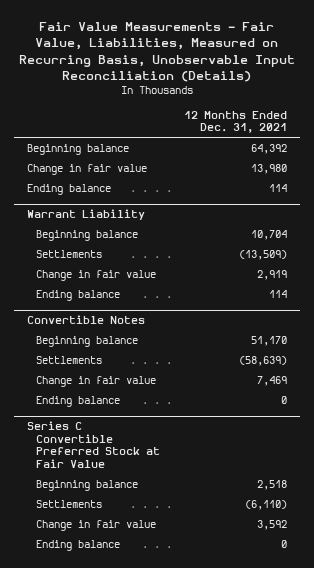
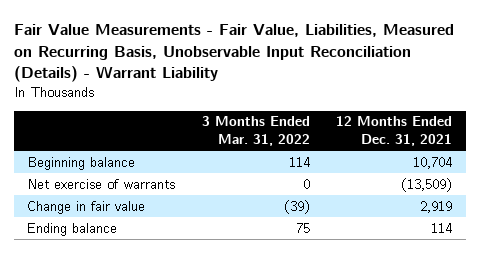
- Fair Value Measurements - Fair Value, Liabilities, Measured on Recurring Basis, Unobservable Input Reconciliation (Details)
+ Fair Value Measurements - Fair Value, Liabilities, Measured on Recurring Basis, Unobservable Input Reconciliation (Details) - Warrant Liability
- | 12 Months Ended Dec. 31, 2021
+ | 3 Months Ended Mar. 31, 2022 | 12 Months Ended Dec. 31, 2021
- Beginning balance | 64,392
- Change in fair value | 13,980
- Ending balance | 114
- Warrant Liability
- Settlements | (13,509)
+ Net exercise of warrants | 0 | (13,509)
- Convertible Notes
- Beginning balance | 51,170
- Settlements | (58,639)
- Change in fair value | 7,469
- Ending balance | 0
- Series C Convertible Preferred Stock at Fair Value
- Beginning balance | 2,518
- Settlements | (6,110)
- Change in fair value | 3,592
- Ending balance | 0

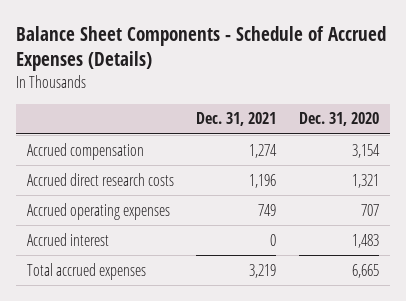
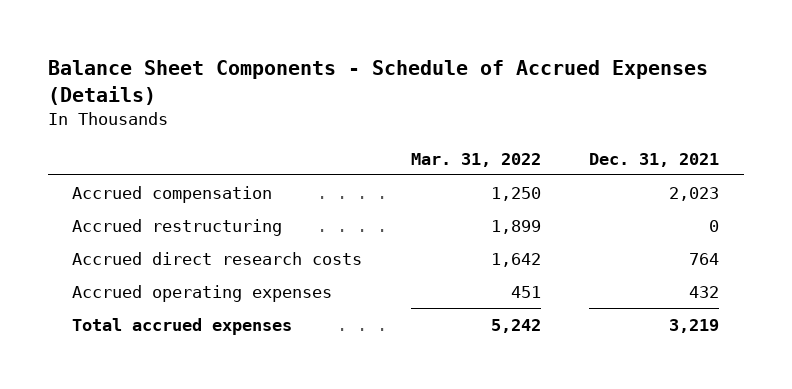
- | Dec. 31, 2021 | Dec. 31, 2020
+ | Mar. 31, 2022 | Dec. 31, 2021
- Accrued compensation | 1,274 | 3,154
- Accrued direct research costs | 1,196 | 1,321
- Accrued operating expenses | 749 | 707
- Accrued interest | 0 | 1,483
+ Accrued compensation | 1,250 | 2,023
+ Accrued restructuring | 1,899 | 0
+ Accrued direct research costs | 1,642 | 764
+ Accrued operating expenses | 451 | 432

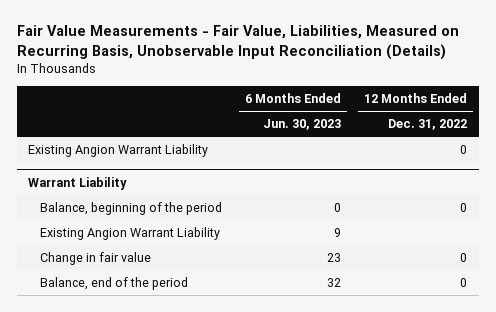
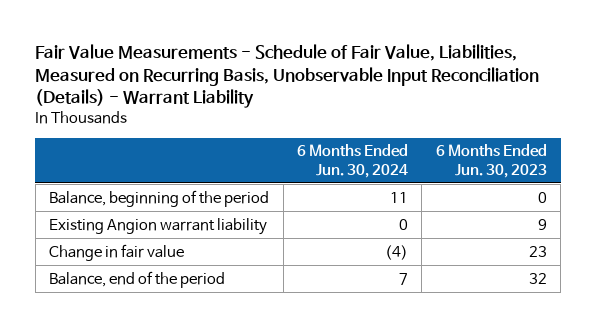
- Fair Value Measurements - Fair Value, Liabilities, Measured on Recurring Basis, Unobservable Input Reconciliation (Details)
+ Fair Value Measurements - Schedule of Fair Value, Liabilities, Measured on Recurring Basis, Unobservable Input Reconciliation (Details) - Warrant Liability
- | 6 Months Ended Jun. 30, 2023 | 12 Months Ended Dec. 31, 2022
+ | 6 Months Ended Jun. 30, 2024 | 6 Months Ended Jun. 30, 2023
- Existing Angion Warrant Liability | | 0
- Warrant Liability
- Existing Angion Warrant Liability | 9 |
+ Existing Angion warrant liability | 0 | 9

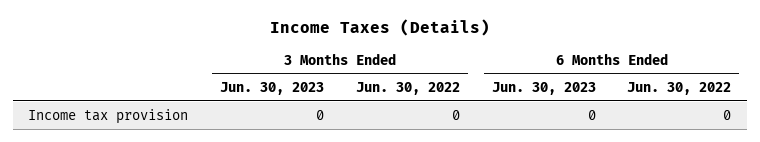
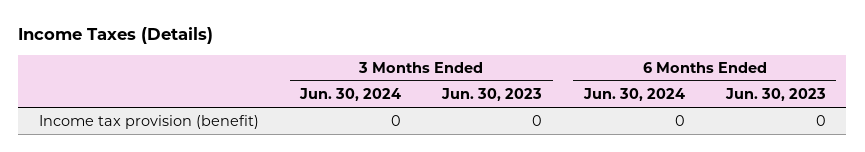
- | 3 Months Ended Jun. 30, 2023 | 3 Months Ended Jun. 30, 2022 | 6 Months Ended Jun. 30, 2023 | 6 Months Ended Jun. 30, 2022
+ | 3 Months Ended Jun. 30, 2024 | 3 Months Ended Jun. 30, 2023 | 6 Months Ended Jun. 30, 2024 | 6 Months Ended Jun. 30, 2023
- Income tax provision | 0 | 0 | 0 | 0
+ Income tax provision (benefit) | 0 | 0 | 0 | 0

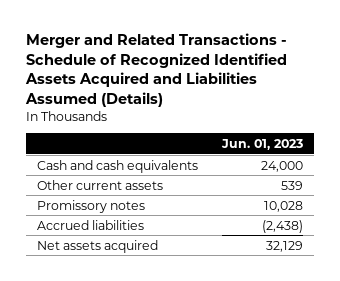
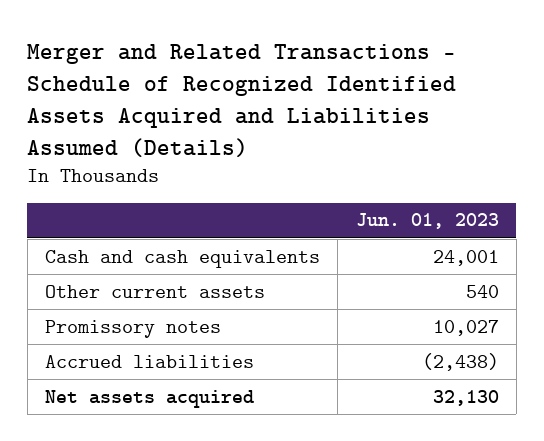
- Cash and cash equivalents | 24,000
- Other current assets | 539
- Promissory notes | 10,028
+ Cash and cash equivalents | 24,001
+ Other current assets | 540
+ Promissory notes | 10,027
- Net assets acquired | 32,129
+ Net assets acquired | 32,130

